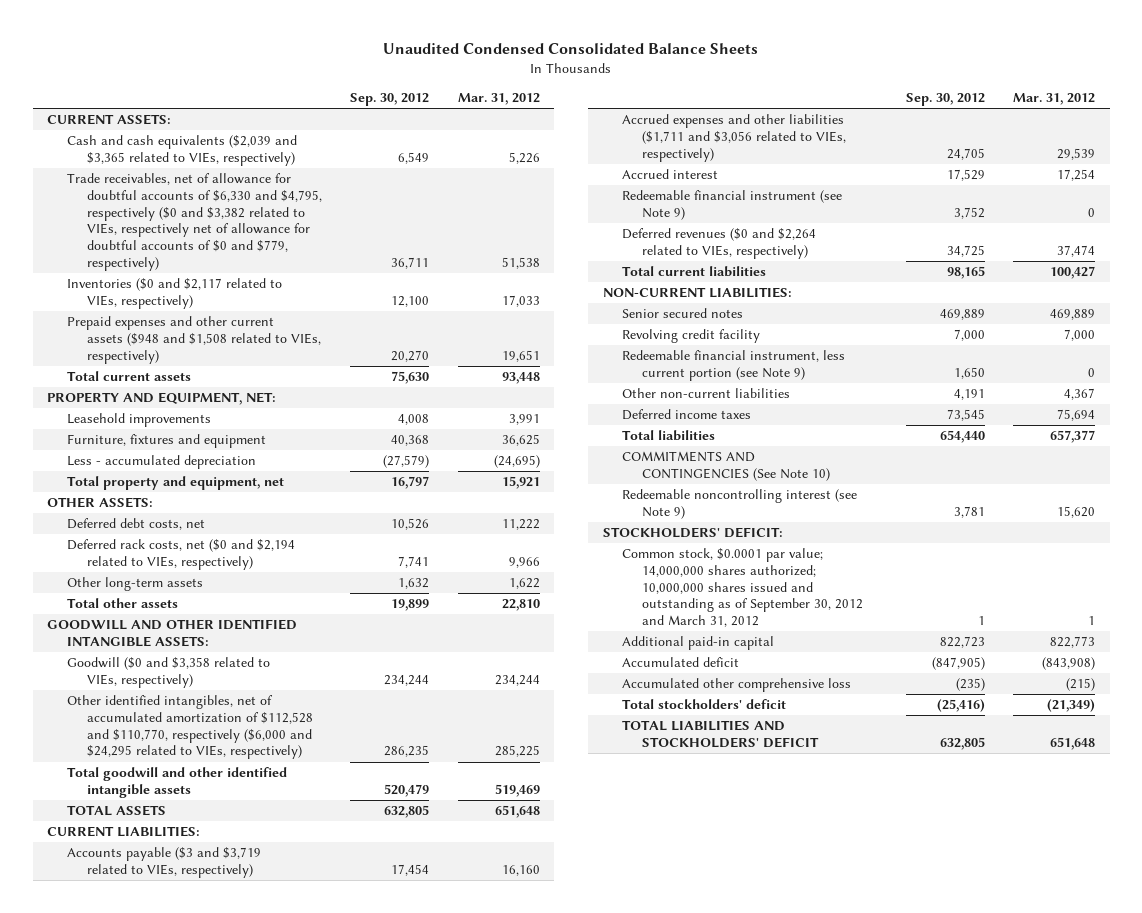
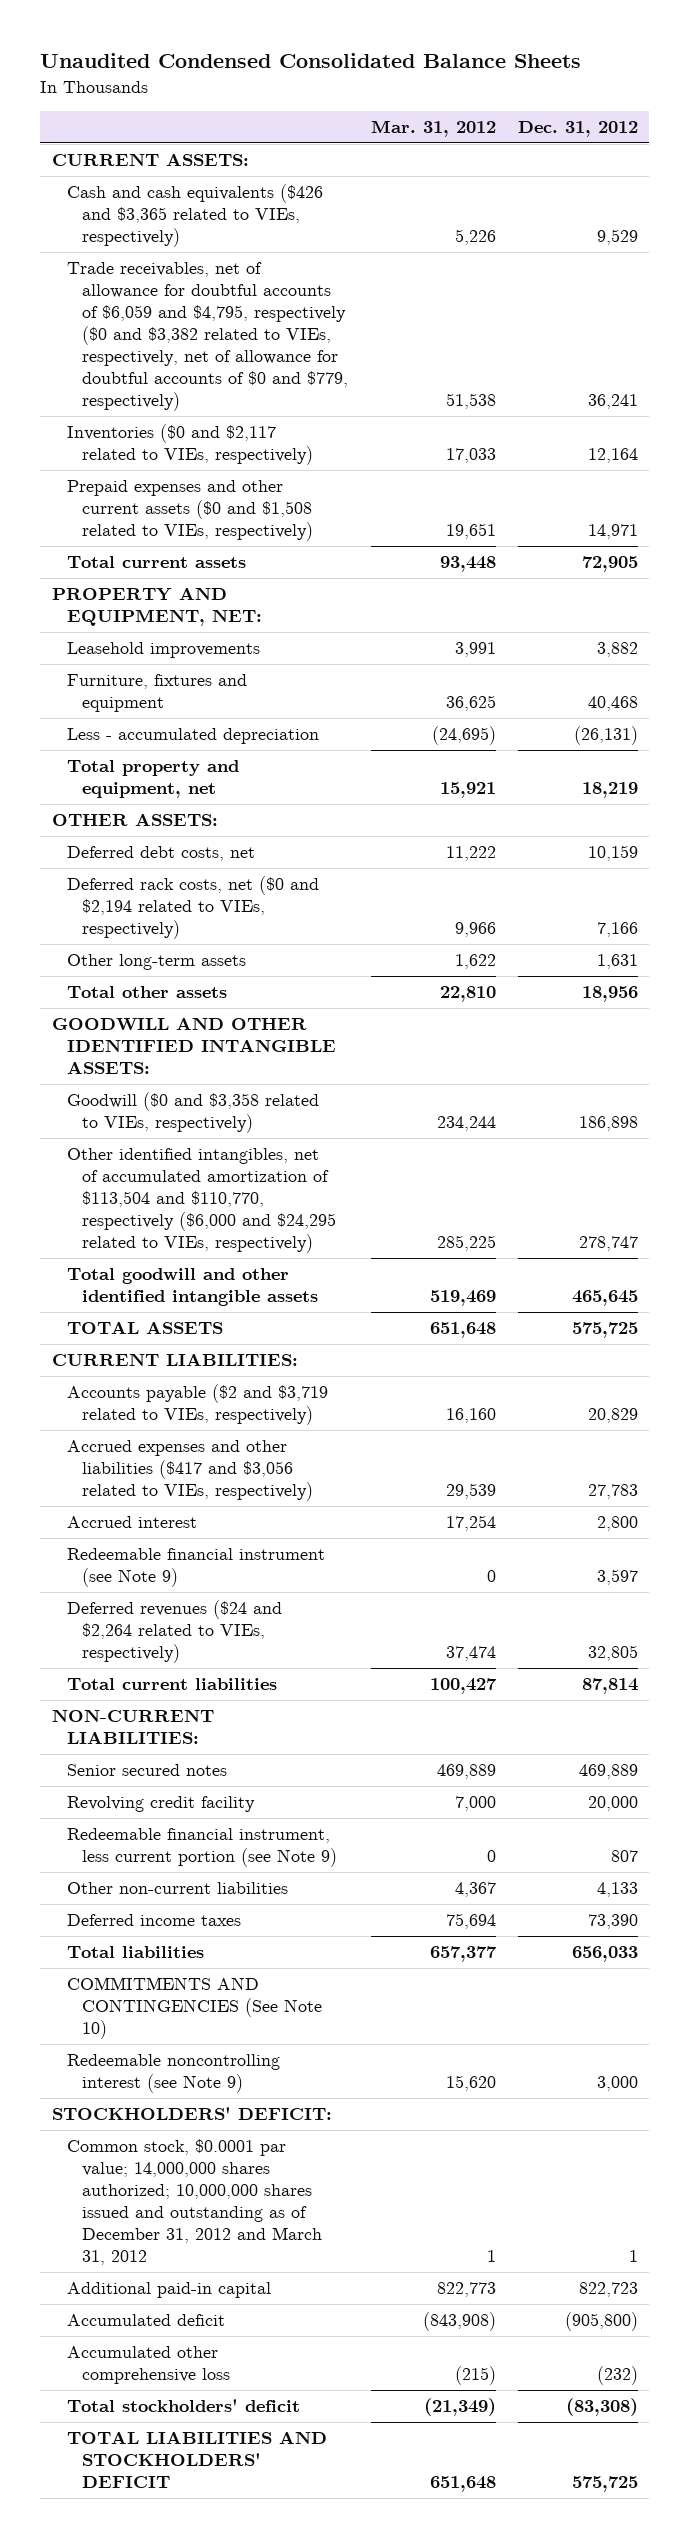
- | Sep. 30, 2012 | Mar. 31, 2012
+ | Mar. 31, 2012 | Dec. 31, 2012
- Cash and cash equivalents ($2,039 and $3,365 related to VIEs, respectively) | 6,549 | 5,226
- Trade receivables, net of allowance for doubtful accounts of $6,330 and $4,795, respectively ($0 and $3,382 related to VIEs, respectively net of allowance for doubtful accounts of $0 and $779, respectively) | 36,711 | 51,538
+ Cash and cash equivalents ($426 and $3,365 related to VIEs, respectively) | 5,226 | 9,529
+ Trade receivables, net of allowance for doubtful accounts of $6,059 and $4,795, respectively ($0 and $3,382 related to VIEs, respectively, net of allowance for doubtful accounts of $0 and $779, respectively) | 51,538 | 36,241
- Prepaid expenses and other current assets ($948 and $1,508 related to VIEs, respectively) | 20,270 | 19,651
+ Prepaid expenses and other current assets ($0 and $1,508 related to VIEs, respectively) | 19,651 | 14,971
- Other identified intangibles, net of accumulated amortization of $112,528 and $110,770, respectively ($6,000 and $24,295 related to VIEs, respectively) | 286,235 | 285,225
+ Other identified intangibles, net of accumulated amortization of $113,504 and $110,770, respectively ($6,000 and $24,295 related to VIEs, respectively) | 285,225 | 278,747
- Accounts payable ($3 and $3,719 related to VIEs, respectively) | 17,454 | 16,160
- Accrued expenses and other liabilities ($1,711 and $3,056 related to VIEs, respectively) | 24,705 | 29,539
+ Accounts payable ($2 and $3,719 related to VIEs, respectively) | 16,160 | 20,829
+ Accrued expenses and other liabilities ($417 and $3,056 related to VIEs, respectively) | 29,539 | 27,783
- Deferred revenues ($0 and $2,264 related to VIEs, respectively) | 34,725 | 37,474
+ Deferred revenues ($24 and $2,264 related to VIEs, respectively) | 37,474 | 32,805
- Common stock, $0.0001 par value; 14,000,000 shares authorized; 10,000,000 shares issued and outstanding as of September 30, 2012 and March 31, 2012 | 1 | 1
+ Common stock, $0.0001 par value; 14,000,000 shares authorized; 10,000,000 shares issued and outstanding as of December 31, 2012 and March 31, 2012 | 1 | 1

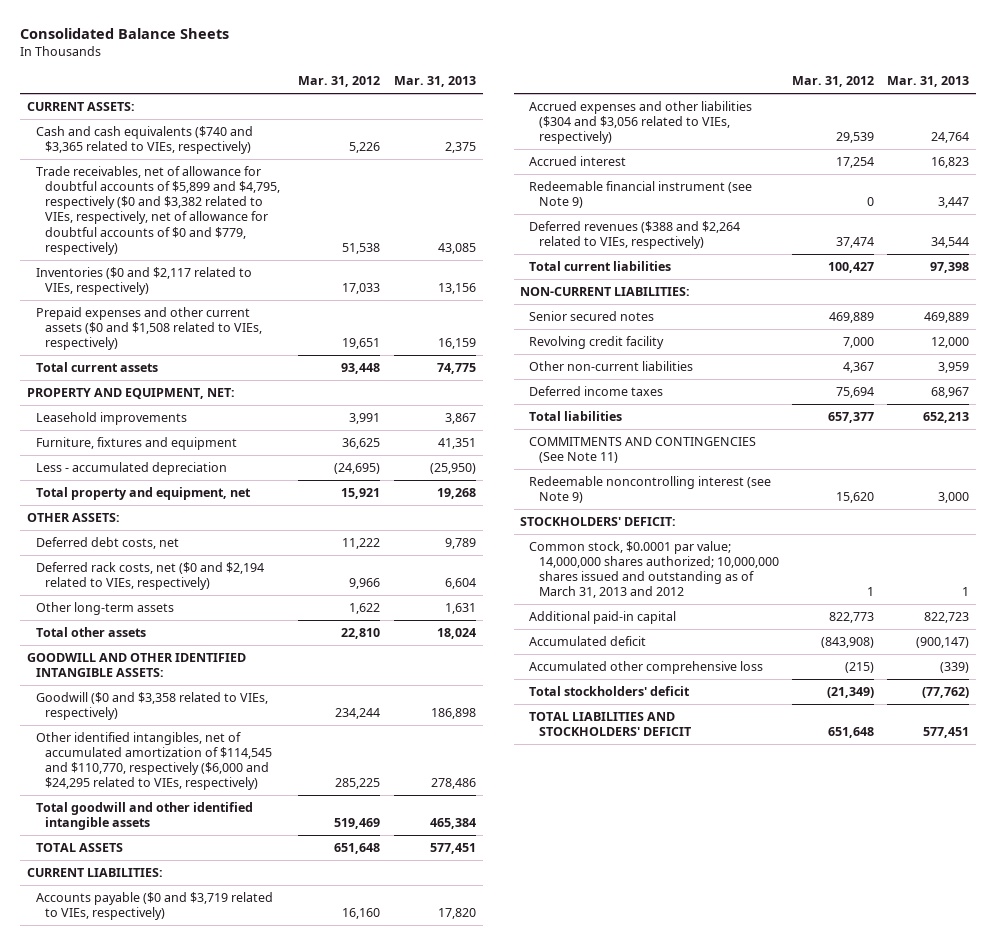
- Unaudited Condensed Consolidated Balance Sheets
+ Consolidated Balance Sheets
- | Mar. 31, 2012 | Dec. 31, 2012
+ | Mar. 31, 2012 | Mar. 31, 2013
- Cash and cash equivalents ($426 and $3,365 related to VIEs, respectively) | 5,226 | 9,529
- Trade receivables, net of allowance for doubtful accounts of $6,059 and $4,795, respectively ($0 and $3,382 related to VIEs, respectively, net of allowance for doubtful accounts of $0 and $779, respectively) | 51,538 | 36,241
+ Cash and cash equivalents ($740 and $3,365 related to VIEs, respectively) | 5,226 | 2,375
+ Trade receivables, net of allowance for doubtful accounts of $5,899 and $4,795, respectively ($0 and $3,382 related to VIEs, respectively, net of allowance for doubtful accounts of $0 and $779, respectively) | 51,538 | 43,085
- Other identified intangibles, net of accumulated amortization of $113,504 and $110,770, respectively ($6,000 and $24,295 related to VIEs, respectively) | 285,225 | 278,747
+ Other identified intangibles, net of accumulated amortization of $114,545 and $110,770, respectively ($6,000 and $24,295 related to VIEs, respectively) | 285,225 | 278,486
- Accounts payable ($2 and $3,719 related to VIEs, respectively) | 16,160 | 20,829
- Accrued expenses and other liabilities ($417 and $3,056 related to VIEs, respectively) | 29,539 | 27,783
+ Accounts payable ($0 and $3,719 related to VIEs, respectively) | 16,160 | 17,820
+ Accrued expenses and other liabilities ($304 and $3,056 related to VIEs, respectively) | 29,539 | 24,764
- Deferred revenues ($24 and $2,264 related to VIEs, respectively) | 37,474 | 32,805
+ Deferred revenues ($388 and $2,264 related to VIEs, respectively) | 37,474 | 34,544
- Redeemable financial instrument, less current portion (see Note 9) | 0 | 807
- COMMITMENTS AND CONTINGENCIES (See Note 10)
+ COMMITMENTS AND CONTINGENCIES (See Note 11)
- Common stock, $0.0001 par value; 14,000,000 shares authorized; 10,000,000 shares issued and outstanding as of December 31, 2012 and March 31, 2012 | 1 | 1
+ Common stock, $0.0001 par value; 14,000,000 shares authorized; 10,000,000 shares issued and outstanding as of March 31, 2013 and 2012 | 1 | 1

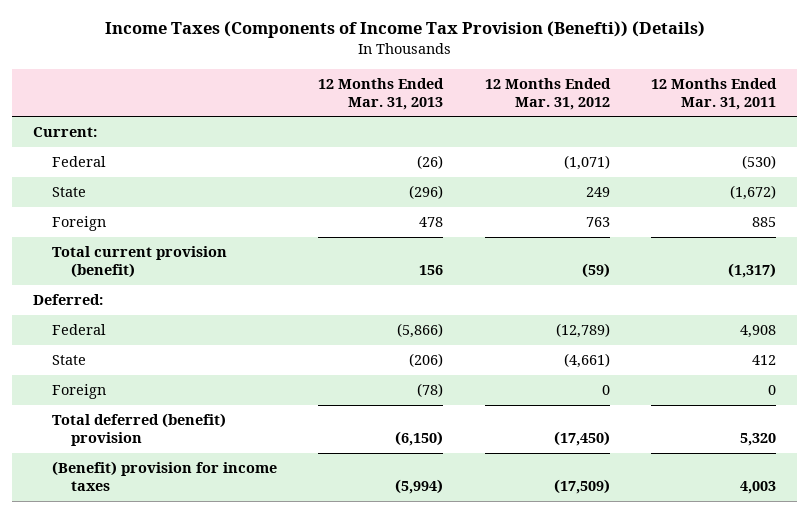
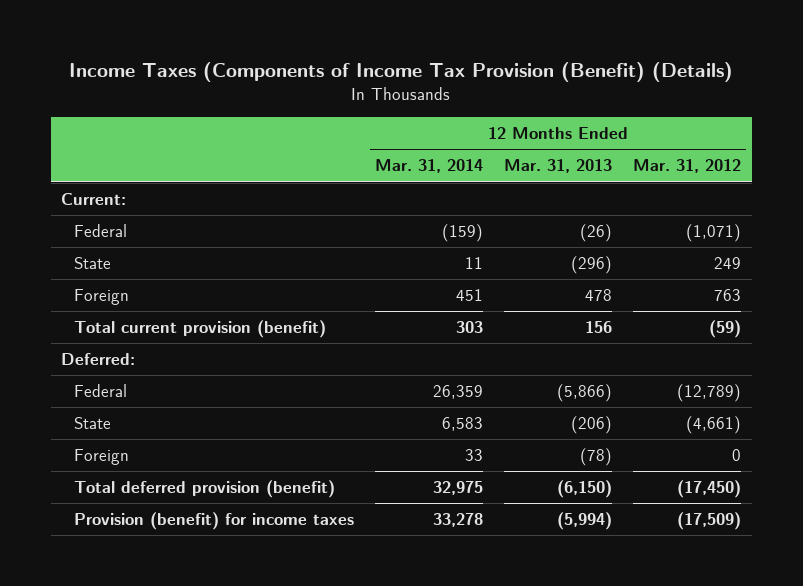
- Income Taxes (Components of Income Tax Provision (Benefti)) (Details)
+ Income Taxes (Components of Income Tax Provision (Benefit) (Details)
- | 12 Months Ended Mar. 31, 2013 | 12 Months Ended Mar. 31, 2012 | 12 Months Ended Mar. 31, 2011
+ | 12 Months Ended Mar. 31, 2014 | 12 Months Ended Mar. 31, 2013 | 12 Months Ended Mar. 31, 2012
- Total deferred (benefit) provision | (6,150) | (17,450) | 5,320
- (Benefit) provision for income taxes | (5,994) | (17,509) | 4,003
+ Total deferred provision (benefit) | 32,975 | (6,150) | (17,450)
+ Provision (benefit) for income taxes | 33,278 | (5,994) | (17,509)

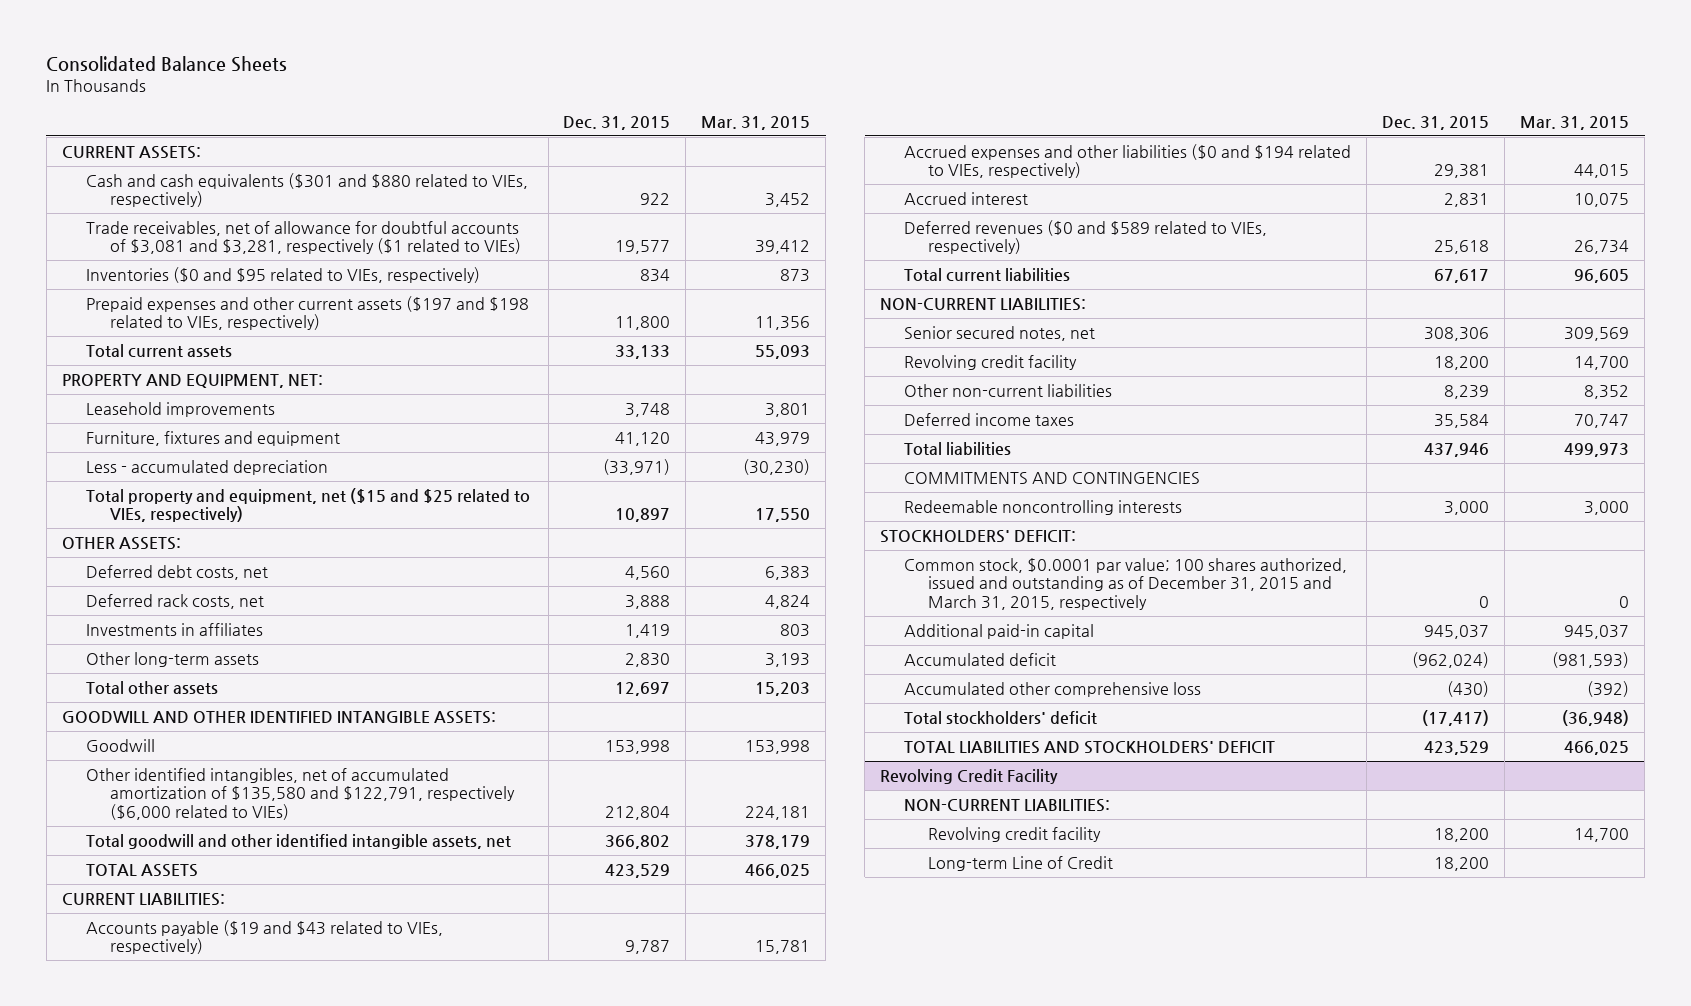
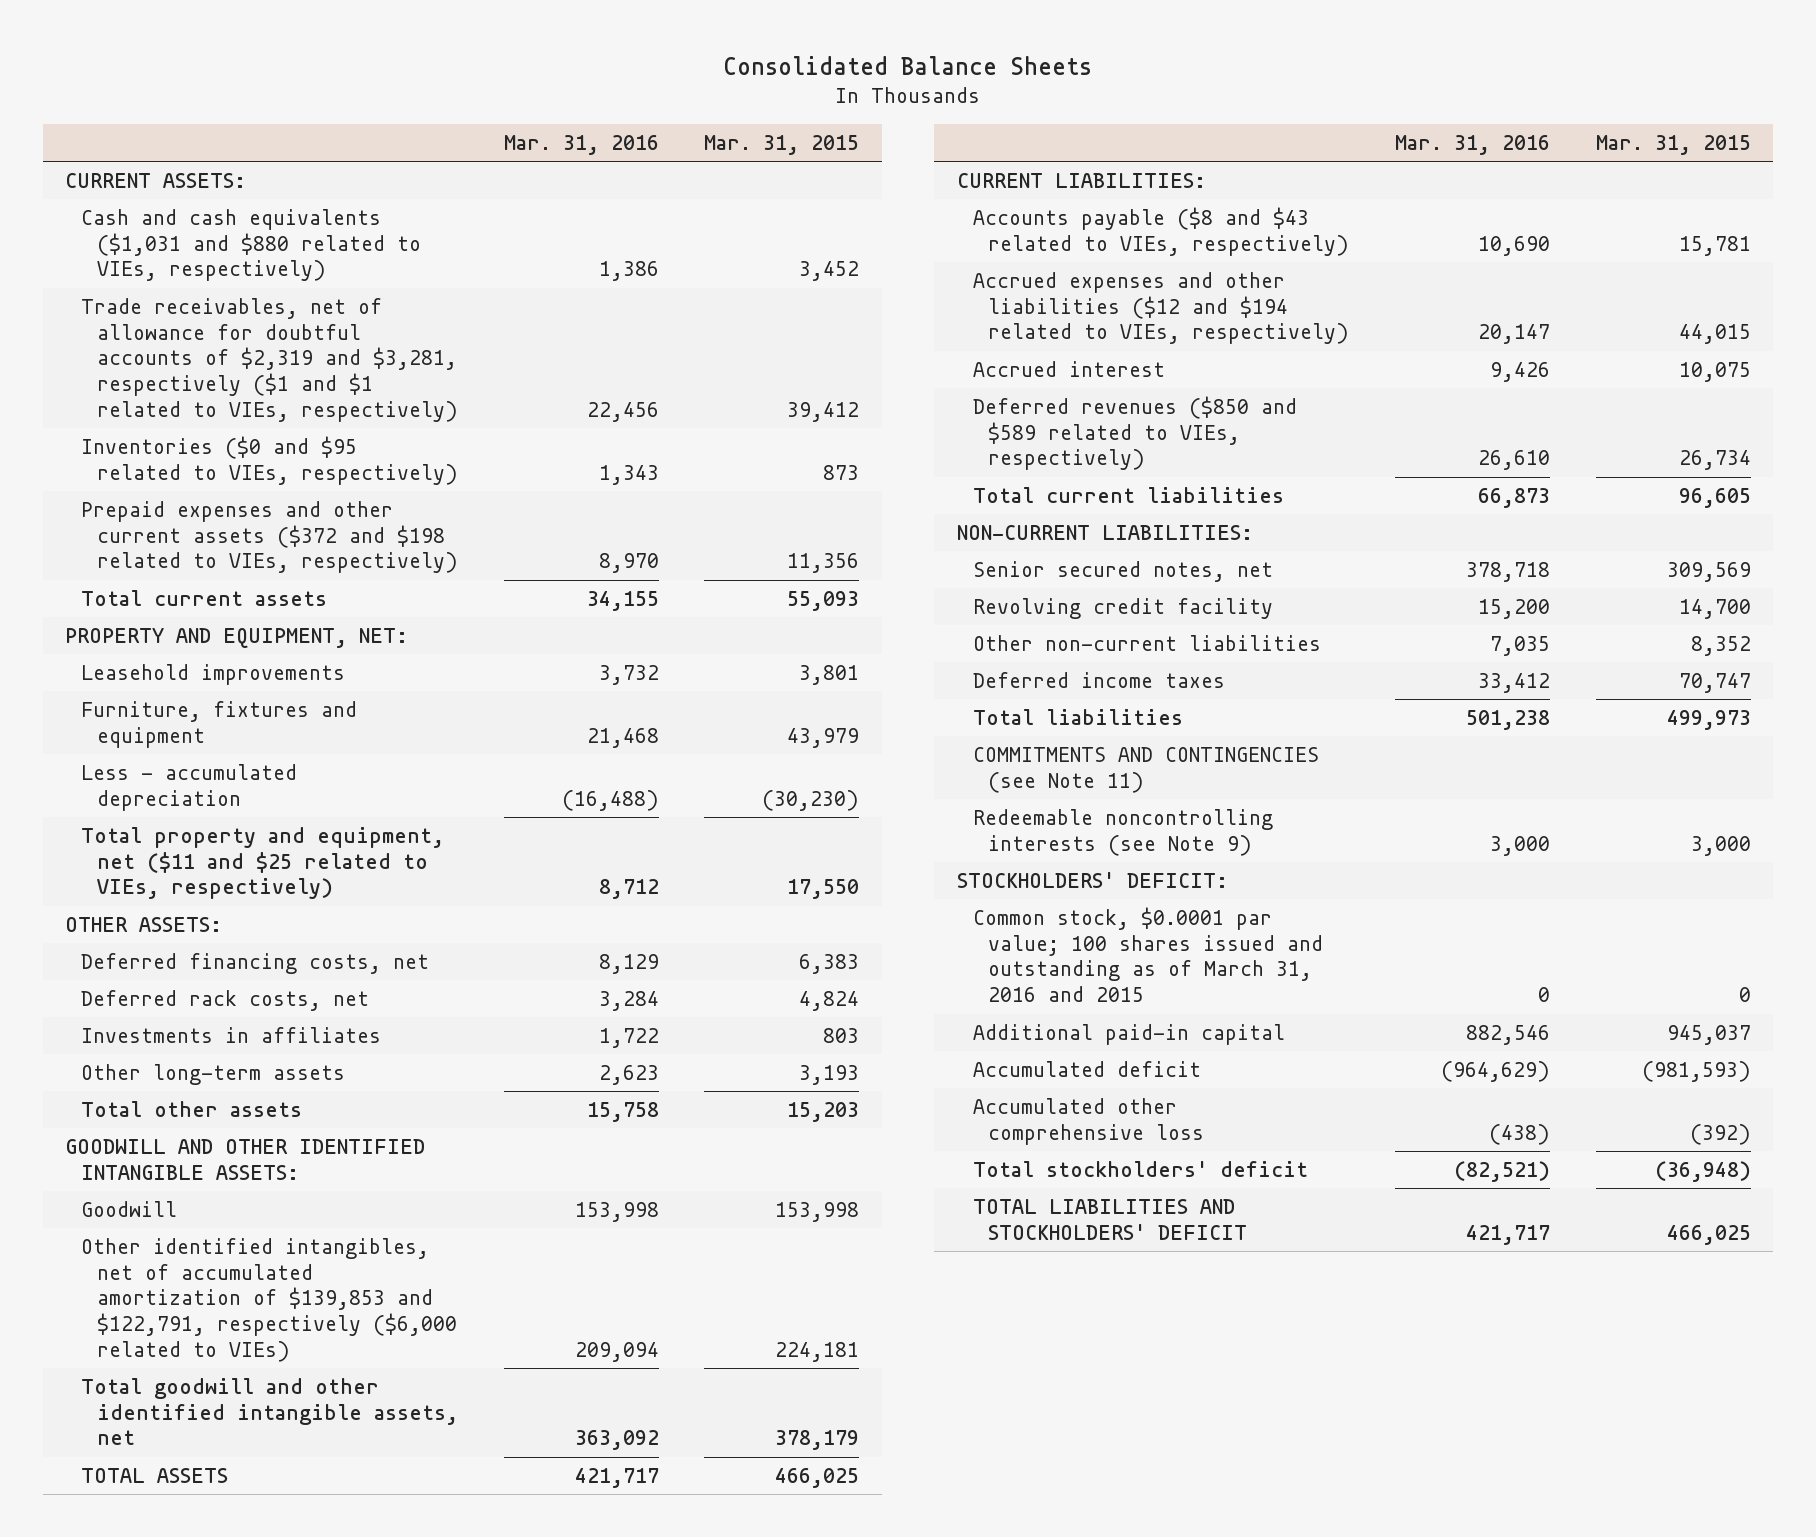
- | Dec. 31, 2015 | Mar. 31, 2015
+ | Mar. 31, 2016 | Mar. 31, 2015
- Cash and cash equivalents ($301 and $880 related to VIEs, respectively) | 922 | 3,452
- Trade receivables, net of allowance for doubtful accounts of $3,081 and $3,281, respectively ($1 related to VIEs) | 19,577 | 39,412
+ Cash and cash equivalents ($1,031 and $880 related to VIEs, respectively) | 1,386 | 3,452
+ Trade receivables, net of allowance for doubtful accounts of $2,319 and $3,281, respectively ($1 and $1 related to VIEs, respectively) | 22,456 | 39,412
- Prepaid expenses and other current assets ($197 and $198 related to VIEs, respectively) | 11,800 | 11,356
+ Prepaid expenses and other current assets ($372 and $198 related to VIEs, respectively) | 8,970 | 11,356
- Total property and equipment, net ($15 and $25 related to VIEs, respectively) | 10,897 | 17,550
+ Total property and equipment, net ($11 and $25 related to VIEs, respectively) | 8,712 | 17,550
- Deferred debt costs, net | 4,560 | 6,383
+ Deferred financing costs, net | 8,129 | 6,383
- Other identified intangibles, net of accumulated amortization of $135,580 and $122,791, respectively ($6,000 related to VIEs) | 212,804 | 224,181
+ Other identified intangibles, net of accumulated amortization of $139,853 and $122,791, respectively ($6,000 related to VIEs) | 209,094 | 224,181
- Accounts payable ($19 and $43 related to VIEs, respectively) | 9,787 | 15,781
- Accrued expenses and other liabilities ($0 and $194 related to VIEs, respectively) | 29,381 | 44,015
+ Accounts payable ($8 and $43 related to VIEs, respectively) | 10,690 | 15,781
+ Accrued expenses and other liabilities ($12 and $194 related to VIEs, respectively) | 20,147 | 44,015
- Deferred revenues ($0 and $589 related to VIEs, respectively) | 25,618 | 26,734
+ Deferred revenues ($850 and $589 related to VIEs, respectively) | 26,610 | 26,734
- COMMITMENTS AND CONTINGENCIES
- Redeemable noncontrolling interests | 3,000 | 3,000
+ COMMITMENTS AND CONTINGENCIES (see Note 11)
+ Redeemable noncontrolling interests (see Note 9) | 3,000 | 3,000
- Common stock, $0.0001 par value; 100 shares authorized, issued and outstanding as of December 31, 2015 and March 31, 2015, respectively | 0 | 0
+ Common stock, $0.0001 par value; 100 shares issued and outstanding as of March 31, 2016 and 2015 | 0 | 0
- Revolving Credit Facility
- NON-CURRENT LIABILITIES:
- Revolving credit facility | 18,200 | 14,700
- Long-term Line of Credit | 18,200 |

